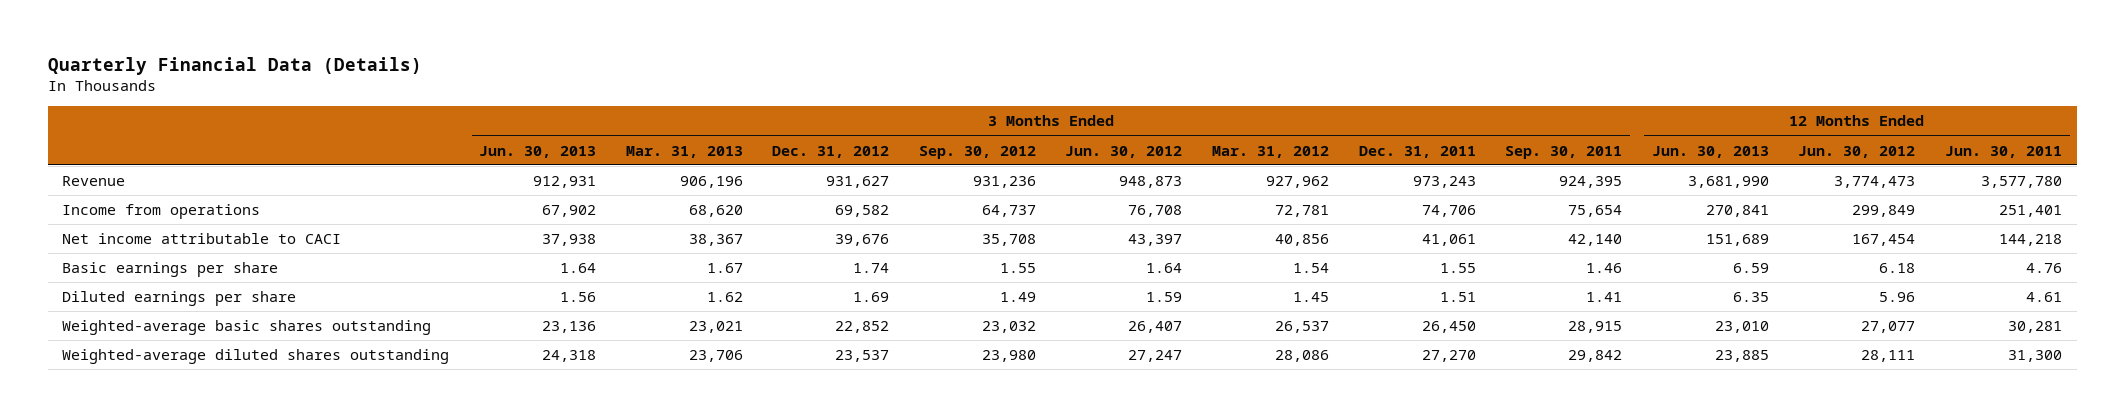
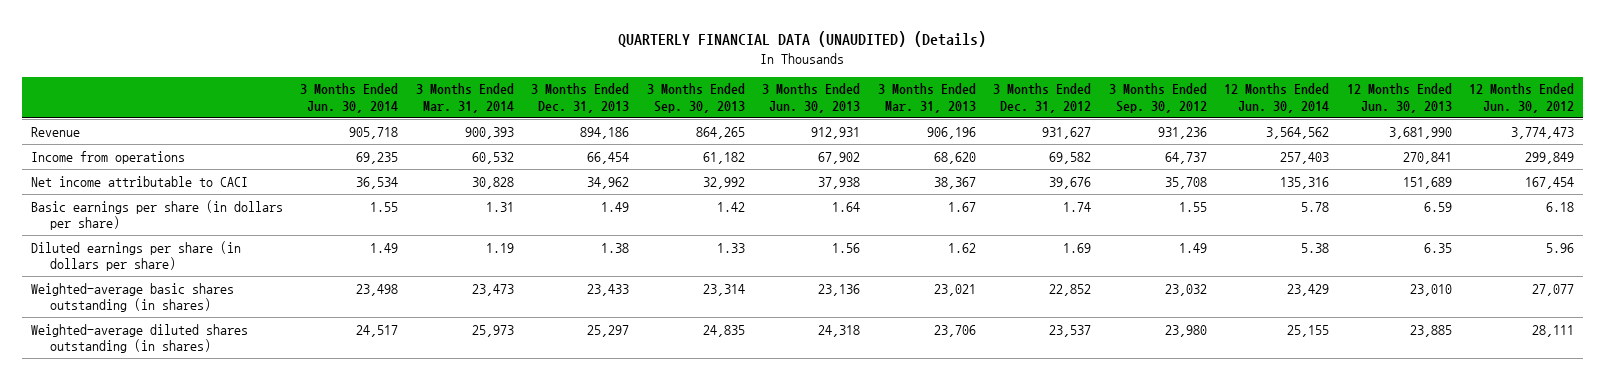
- Quarterly Financial Data (Details)
+ QUARTERLY FINANCIAL DATA (UNAUDITED) (Details)
- | 3 Months Ended Jun. 30, 2013 | 3 Months Ended Mar. 31, 2013 | 3 Months Ended Dec. 31, 2012 | 3 Months Ended Sep. 30, 2012 | 3 Months Ended Jun. 30, 2012 | 3 Months Ended Mar. 31, 2012 | 3 Months Ended Dec. 31, 2011 | 3 Months Ended Sep. 30, 2011 | 12 Months Ended Jun. 30, 2013 | 12 Months Ended Jun. 30, 2012 | 12 Months Ended Jun. 30, 2011
+ | 3 Months Ended Jun. 30, 2014 | 3 Months Ended Mar. 31, 2014 | 3 Months Ended Dec. 31, 2013 | 3 Months Ended Sep. 30, 2013 | 3 Months Ended Jun. 30, 2013 | 3 Months Ended Mar. 31, 2013 | 3 Months Ended Dec. 31, 2012 | 3 Months Ended Sep. 30, 2012 | 12 Months Ended Jun. 30, 2014 | 12 Months Ended Jun. 30, 2013 | 12 Months Ended Jun. 30, 2012
- Basic earnings per share | 1.64 | 1.67 | 1.74 | 1.55 | 1.64 | 1.54 | 1.55 | 1.46 | 6.59 | 6.18 | 4.76
- Diluted earnings per share | 1.56 | 1.62 | 1.69 | 1.49 | 1.59 | 1.45 | 1.51 | 1.41 | 6.35 | 5.96 | 4.61
- Weighted-average basic shares outstanding | 23,136 | 23,021 | 22,852 | 23,032 | 26,407 | 26,537 | 26,450 | 28,915 | 23,010 | 27,077 | 30,281
- Weighted-average diluted shares outstanding | 24,318 | 23,706 | 23,537 | 23,980 | 27,247 | 28,086 | 27,270 | 29,842 | 23,885 | 28,111 | 31,300
+ Basic earnings per share (in dollars per share) | 1.55 | 1.31 | 1.49 | 1.42 | 1.64 | 1.67 | 1.74 | 1.55 | 5.78 | 6.59 | 6.18
+ Diluted earnings per share (in dollars per share) | 1.49 | 1.19 | 1.38 | 1.33 | 1.56 | 1.62 | 1.69 | 1.49 | 5.38 | 6.35 | 5.96
+ Weighted-average basic shares outstanding (in shares) | 23,498 | 23,473 | 23,433 | 23,314 | 23,136 | 23,021 | 22,852 | 23,032 | 23,429 | 23,010 | 27,077
+ Weighted-average diluted shares outstanding (in shares) | 24,517 | 25,973 | 25,297 | 24,835 | 24,318 | 23,706 | 23,537 | 23,980 | 25,155 | 23,885 | 28,111

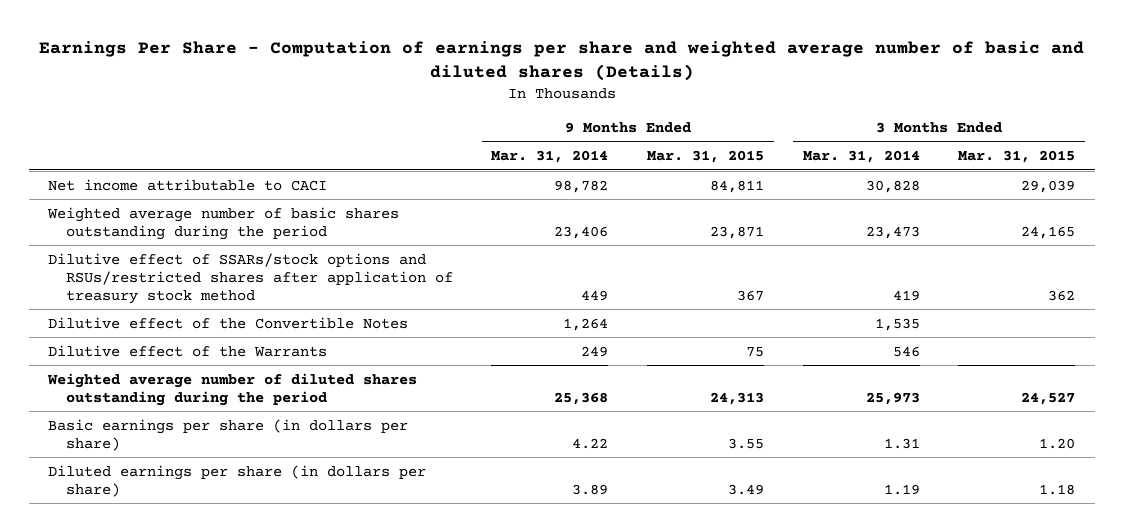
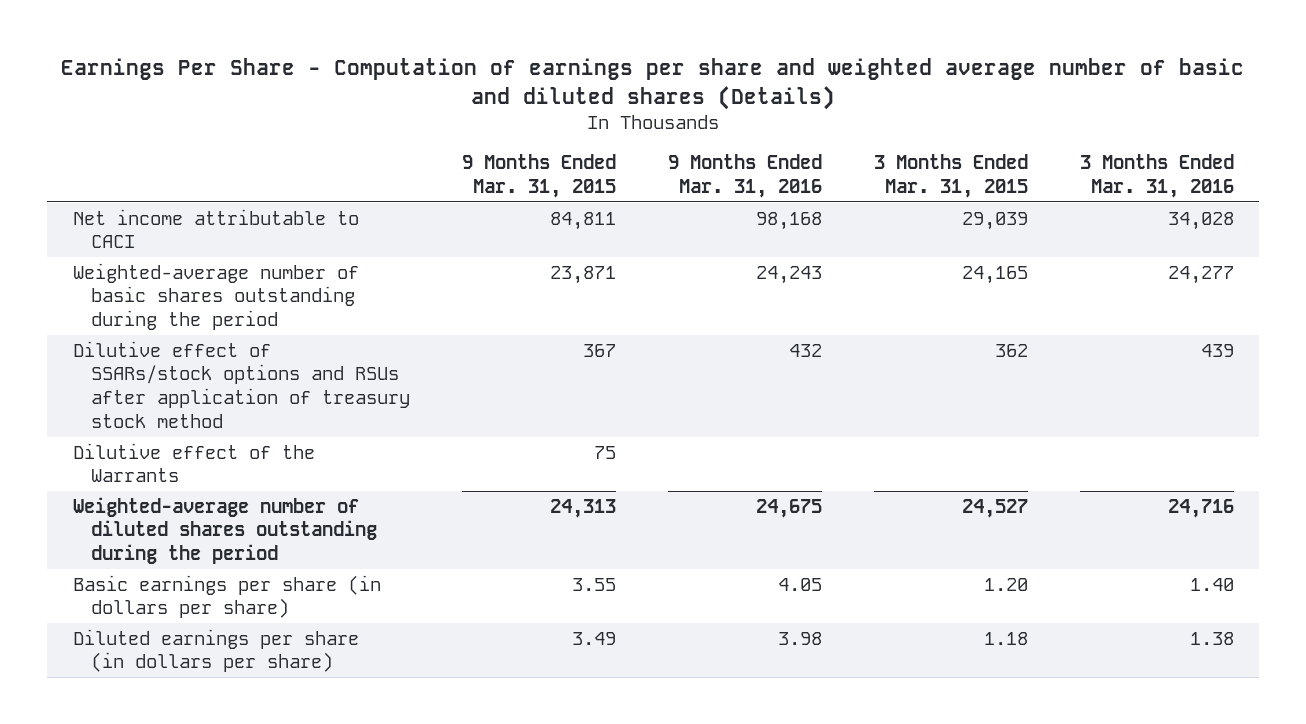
- | 9 Months Ended Mar. 31, 2014 | 9 Months Ended Mar. 31, 2015 | 3 Months Ended Mar. 31, 2014 | 3 Months Ended Mar. 31, 2015
+ | 9 Months Ended Mar. 31, 2015 | 9 Months Ended Mar. 31, 2016 | 3 Months Ended Mar. 31, 2015 | 3 Months Ended Mar. 31, 2016
- Weighted average number of basic shares outstanding during the period | 23,406 | 23,871 | 23,473 | 24,165
- Dilutive effect of SSARs/stock options and RSUs/restricted shares after application of treasury stock method | 449 | 367 | 419 | 362
- Dilutive effect of the Convertible Notes | 1,264 | | 1,535 |
+ Weighted-average number of basic shares outstanding during the period | 23,871 | 24,243 | 24,165 | 24,277
+ Dilutive effect of SSARs/stock options and RSUs after application of treasury stock method | 367 | 432 | 362 | 439
- Weighted average number of diluted shares outstanding during the period | 25,368 | 24,313 | 25,973 | 24,527
+ Weighted-average number of diluted shares outstanding during the period | 24,313 | 24,675 | 24,527 | 24,716

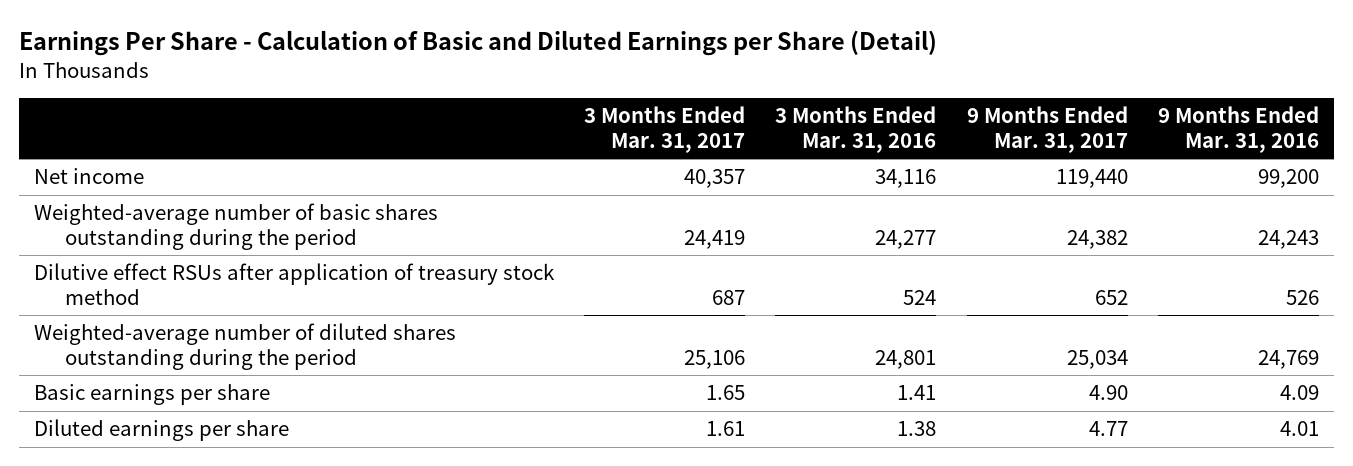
- Earnings Per Share - Computation of earnings per share and weighted average number of basic and diluted shares (Details)
+ Earnings Per Share - Calculation of Basic and Diluted Earnings per Share (Detail)
- | 9 Months Ended Mar. 31, 2015 | 9 Months Ended Mar. 31, 2016 | 3 Months Ended Mar. 31, 2015 | 3 Months Ended Mar. 31, 2016
+ | 3 Months Ended Mar. 31, 2017 | 3 Months Ended Mar. 31, 2016 | 9 Months Ended Mar. 31, 2017 | 9 Months Ended Mar. 31, 2016
- Net income attributable to CACI | 84,811 | 98,168 | 29,039 | 34,028
+ Net income | 40,357 | 34,116 | 119,440 | 99,200
- Dilutive effect of SSARs/stock options and RSUs after application of treasury stock method | 367 | 432 | 362 | 439
- Dilutive effect of the Warrants | 75 | | |
- Weighted-average number of diluted shares outstanding during the period | 24,313 | 24,675 | 24,527 | 24,716
- Basic earnings per share (in dollars per share) | 3.55 | 4.05 | 1.20 | 1.40
- Diluted earnings per share (in dollars per share) | 3.49 | 3.98 | 1.18 | 1.38
+ Dilutive effect RSUs after application of treasury stock method | 687 | 524 | 652 | 526
+ Weighted-average number of diluted shares outstanding during the period | 25,106 | 24,801 | 25,034 | 24,769
+ Basic earnings per share | 1.65 | 1.41 | 4.90 | 4.09
+ Diluted earnings per share | 1.61 | 1.38 | 4.77 | 4.01

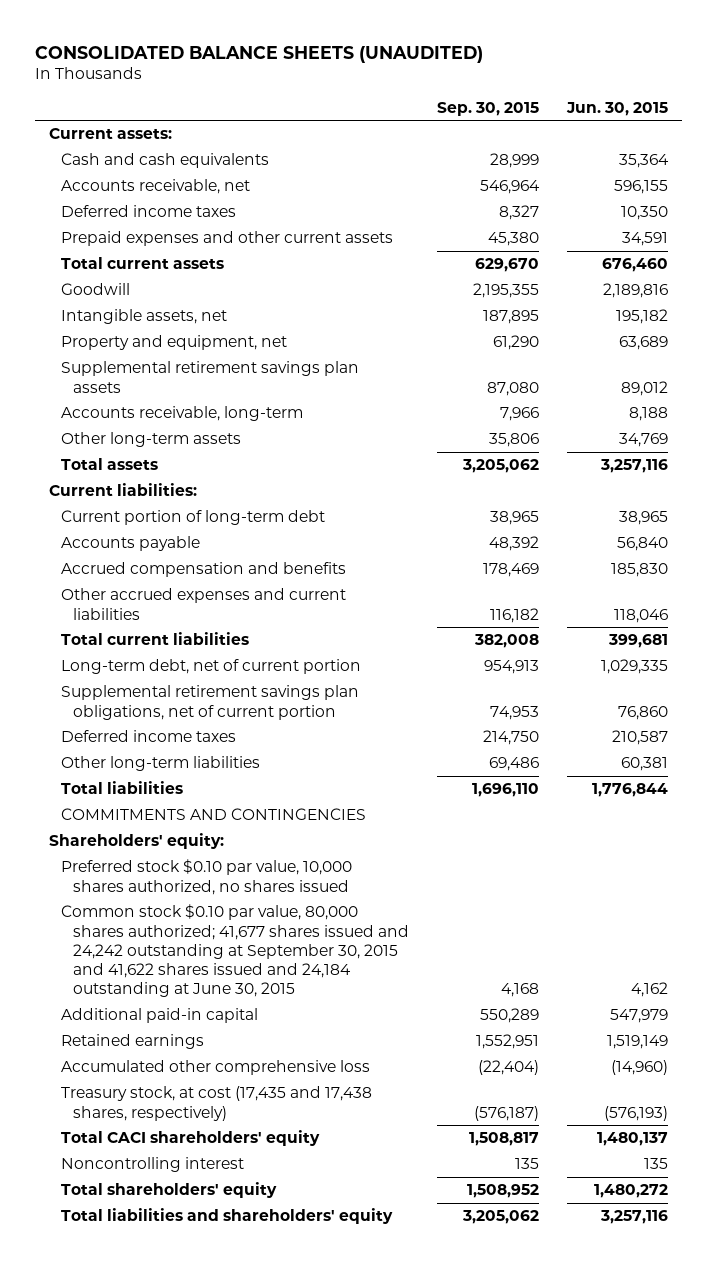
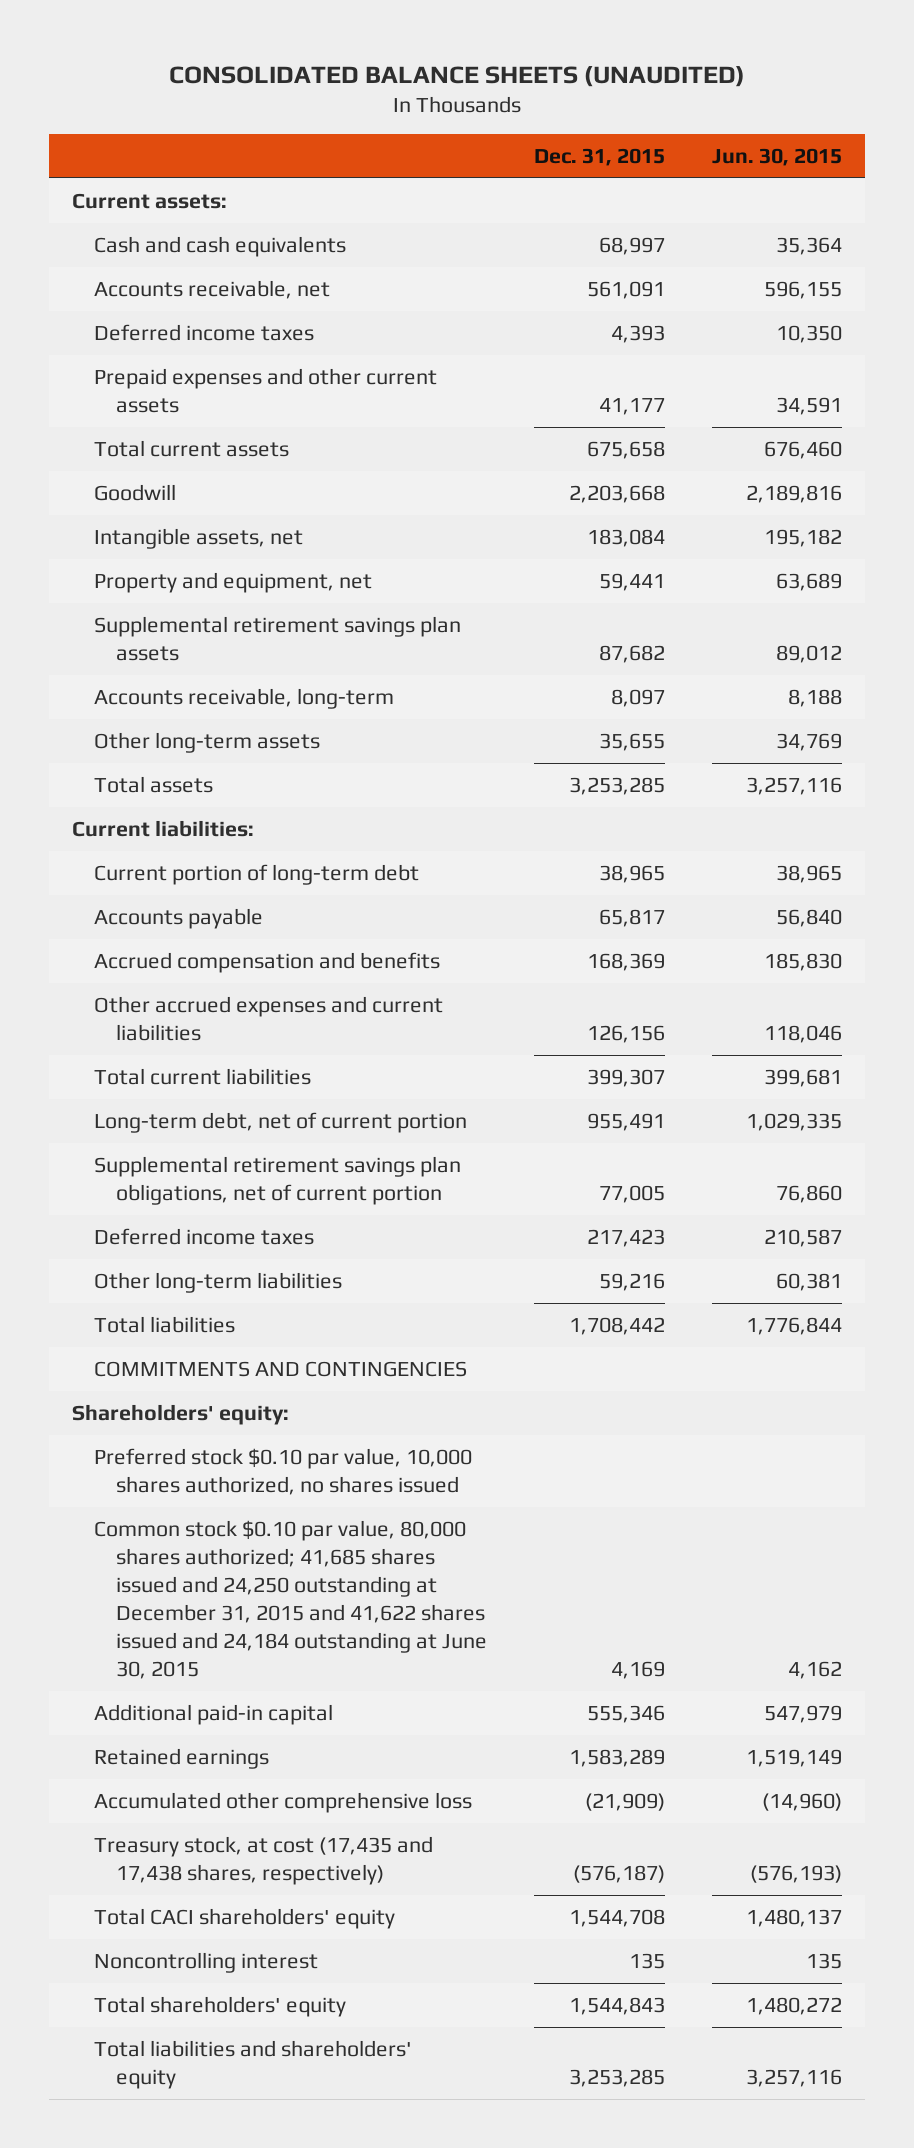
- | Sep. 30, 2015 | Jun. 30, 2015
+ | Dec. 31, 2015 | Jun. 30, 2015
- Common stock $0.10 par value, 80,000 shares authorized; 41,677 shares issued and 24,242 outstanding at September 30, 2015 and 41,622 shares issued and 24,184 outstanding at June 30, 2015 | 4,168 | 4,162
+ Common stock $0.10 par value, 80,000 shares authorized; 41,685 shares issued and 24,250 outstanding at December 31, 2015 and 41,622 shares issued and 24,184 outstanding at June 30, 2015 | 4,169 | 4,162

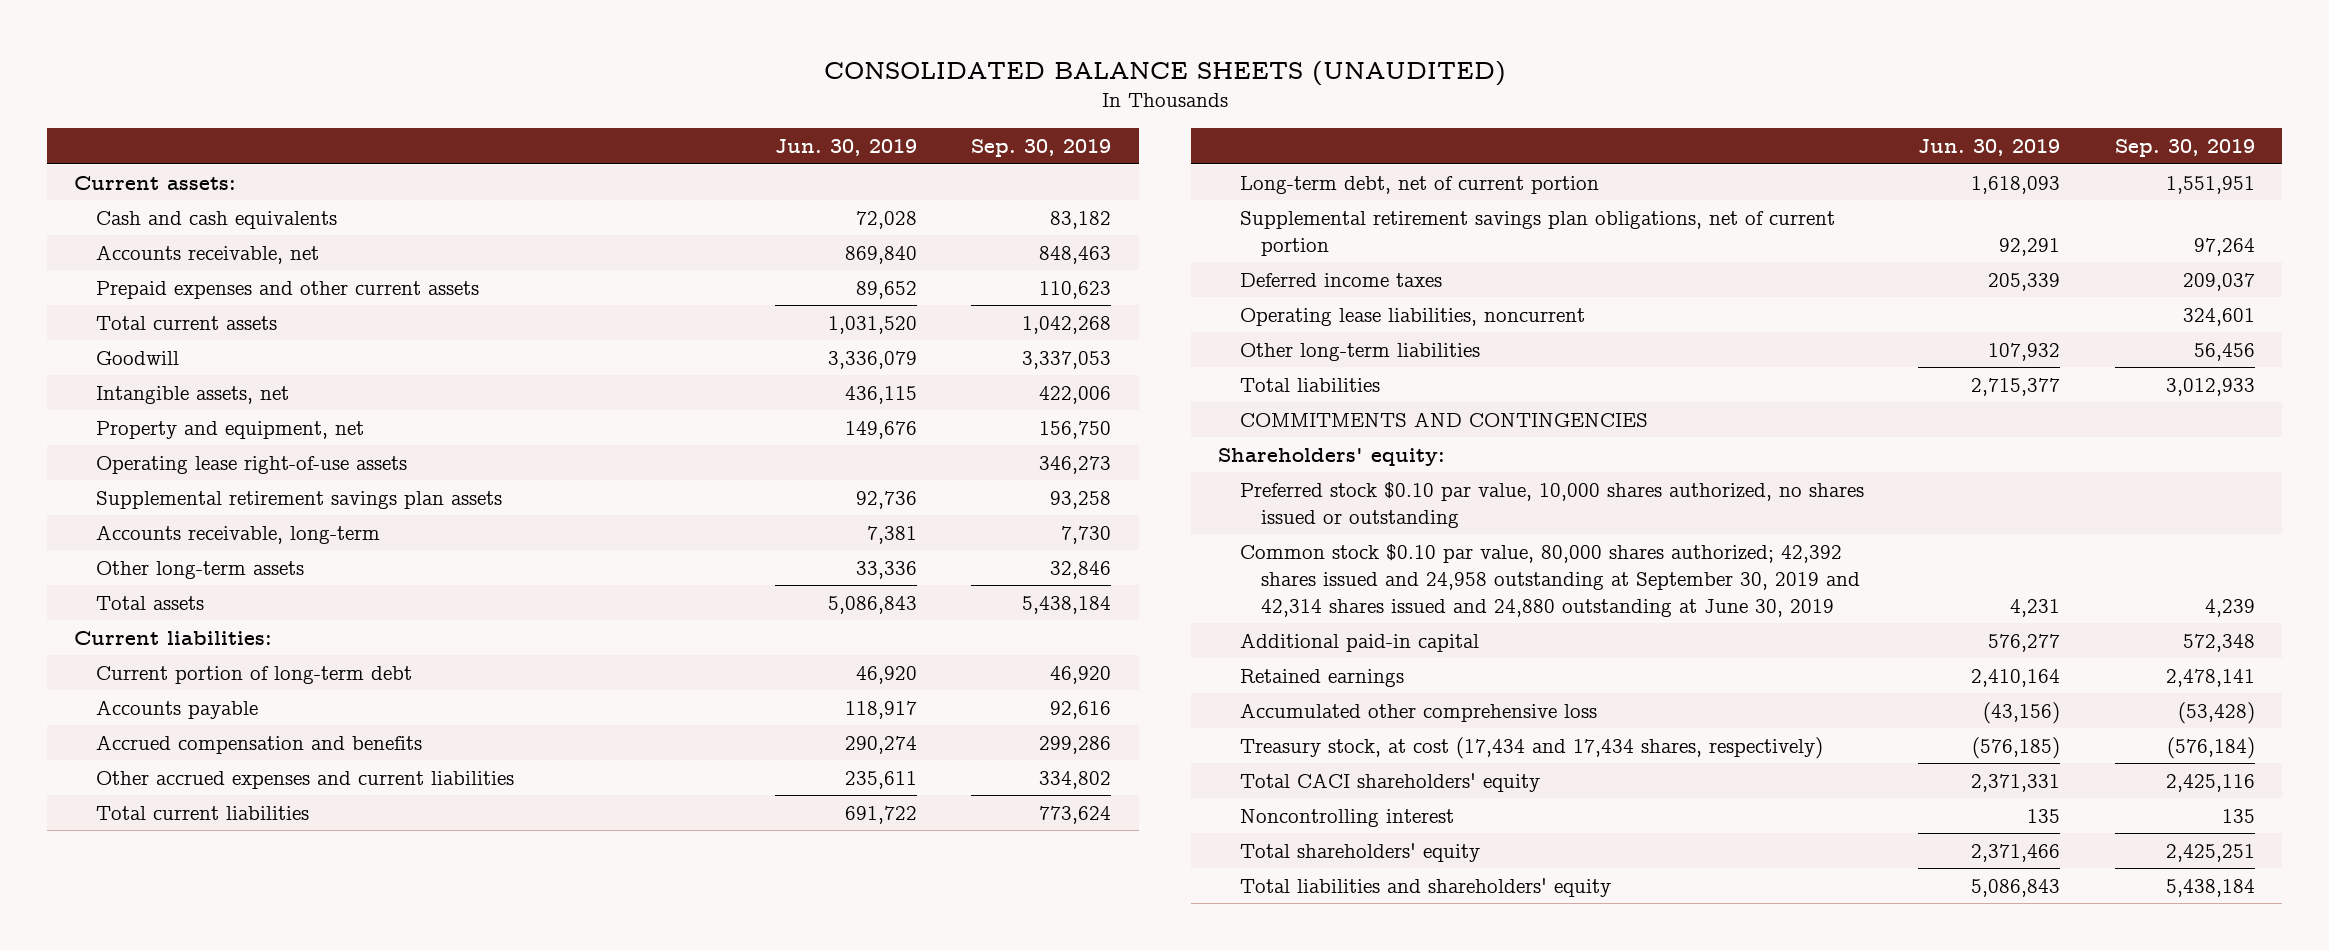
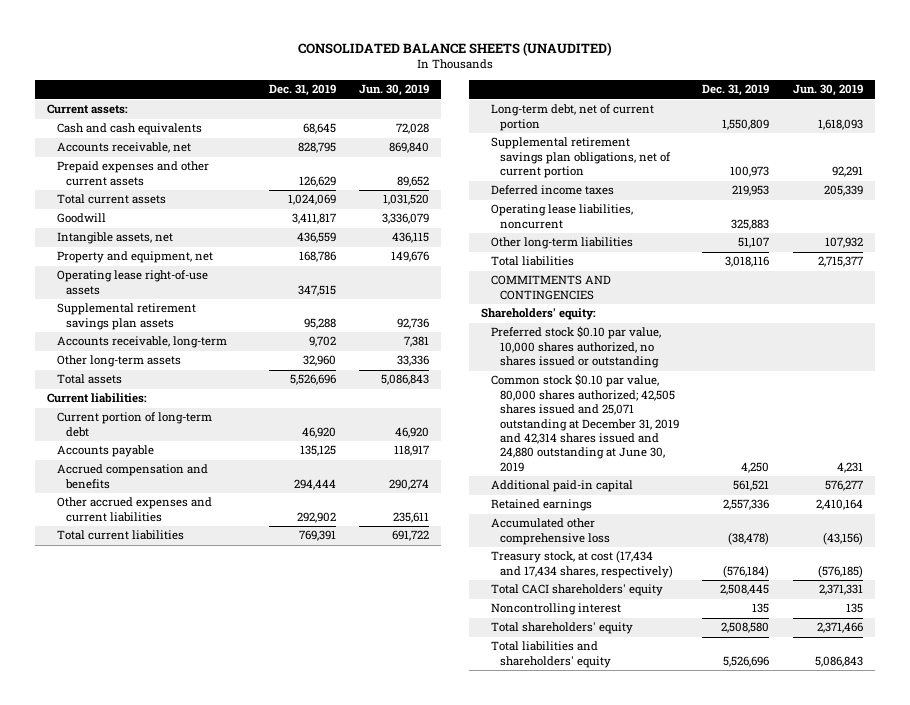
- | Jun. 30, 2019 | Sep. 30, 2019
+ | Dec. 31, 2019 | Jun. 30, 2019
- Common stock $0.10 par value, 80,000 shares authorized; 42,392 shares issued and 24,958 outstanding at September 30, 2019 and 42,314 shares issued and 24,880 outstanding at June 30, 2019 | 4,231 | 4,239
+ Common stock $0.10 par value, 80,000 shares authorized; 42,505 shares issued and 25,071 outstanding at December 31, 2019 and 42,314 shares issued and 24,880 outstanding at June 30, 2019 | 4,250 | 4,231

